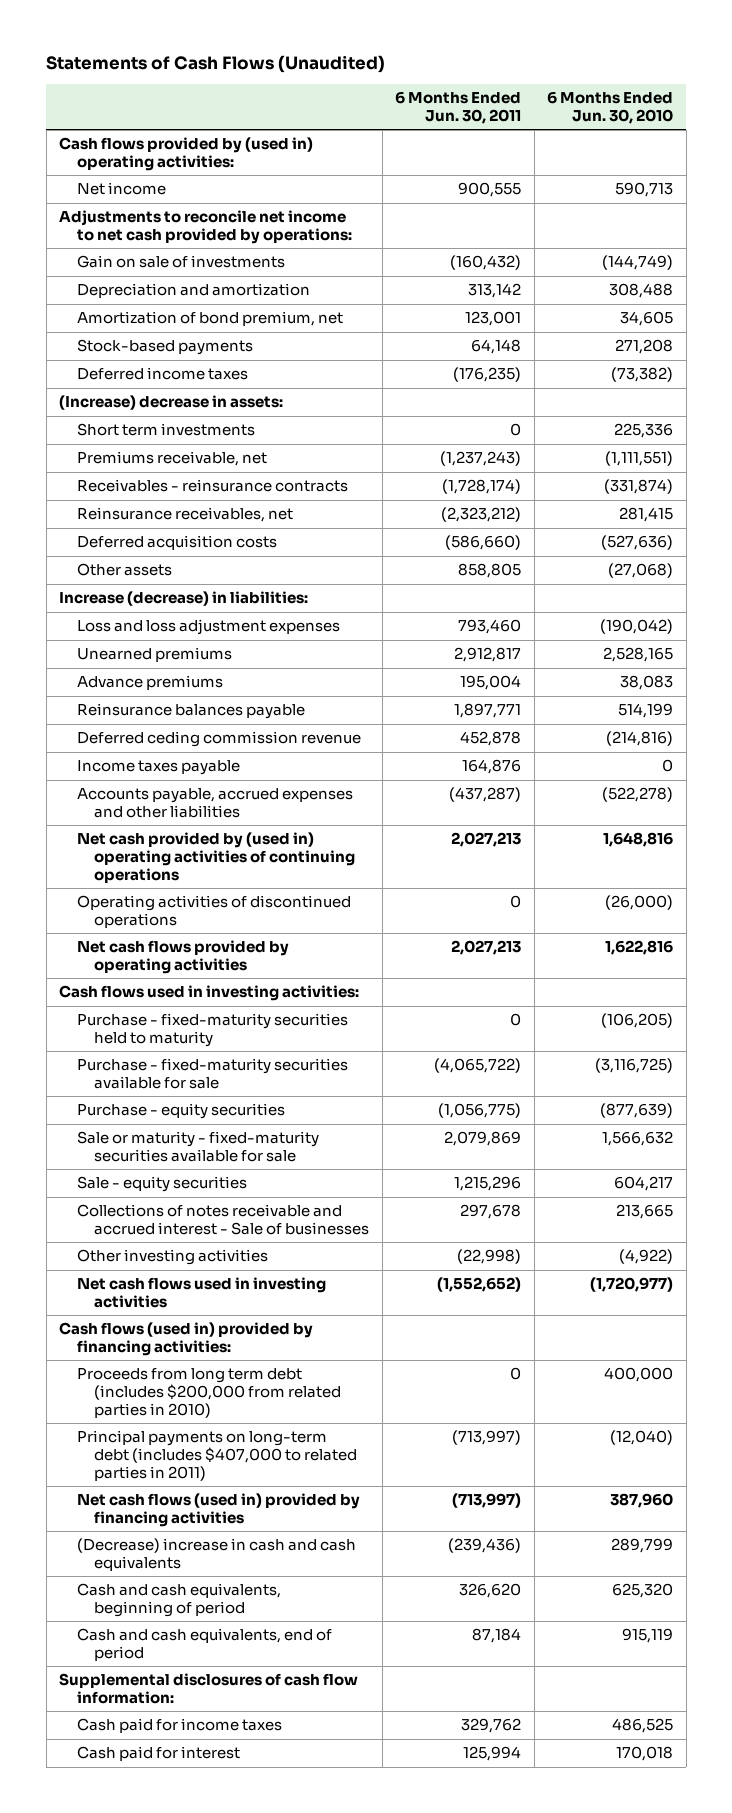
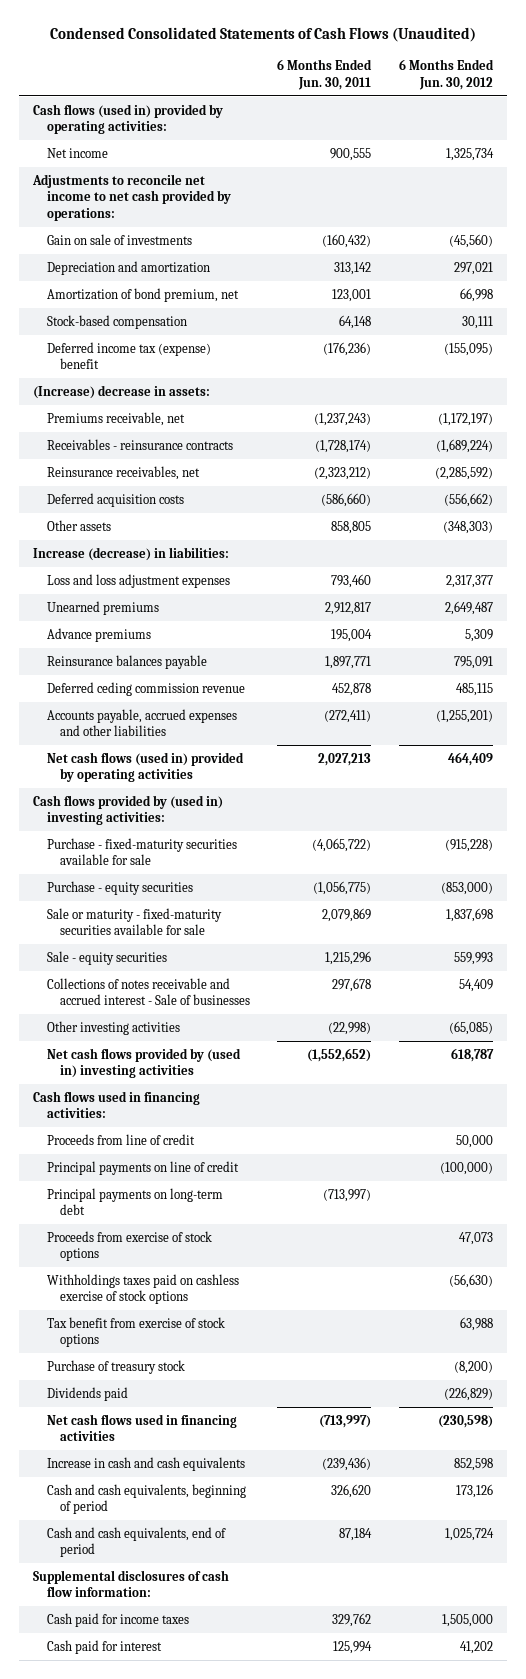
- Statements of Cash Flows (Unaudited)
+ Condensed Consolidated Statements of Cash Flows (Unaudited)
- | 6 Months Ended Jun. 30, 2011 | 6 Months Ended Jun. 30, 2010
+ | 6 Months Ended Jun. 30, 2011 | 6 Months Ended Jun. 30, 2012
- Cash flows provided by (used in) operating activities:
+ Cash flows (used in) provided by operating activities:
- Stock-based payments | 64,148 | 271,208
- Deferred income taxes | (176,235) | (73,382)
+ Stock-based compensation | 64,148 | 30,111
+ Deferred income tax (expense) benefit | (176,236) | (155,095)
- Short term investments | 0 | 225,336
- Income taxes payable | 164,876 | 0
- Accounts payable, accrued expenses and other liabilities | (437,287) | (522,278)
- Net cash provided by (used in) operating activities of continuing operations | 2,027,213 | 1,648,816
- Operating activities of discontinued operations | 0 | (26,000)
- Net cash flows provided by operating activities | 2,027,213 | 1,622,816
- Cash flows used in investing activities:
- Purchase - fixed-maturity securities held to maturity | 0 | (106,205)
+ Accounts payable, accrued expenses and other liabilities | (272,411) | (1,255,201)
+ Net cash flows (used in) provided by operating activities | 2,027,213 | 464,409
+ Cash flows provided by (used in) investing activities:
- Net cash flows used in investing activities | (1,552,652) | (1,720,977)
- Cash flows (used in) provided by financing activities:
- Proceeds from long term debt (includes $200,000 from related parties in 2010) | 0 | 400,000
- Principal payments on long-term debt (includes $407,000 to related parties in 2011) | (713,997) | (12,040)
- Net cash flows (used in) provided by financing activities | (713,997) | 387,960
- (Decrease) increase in cash and cash equivalents | (239,436) | 289,799
+ Net cash flows provided by (used in) investing activities | (1,552,652) | 618,787
+ Cash flows used in financing activities:
+ Proceeds from line of credit | | 50,000
+ Principal payments on line of credit | | (100,000)
+ Principal payments on long-term debt | (713,997) |
+ Proceeds from exercise of stock options | | 47,073
+ Withholdings taxes paid on cashless exercise of stock options | | (56,630)
+ Tax benefit from exercise of stock options | | 63,988
+ Purchase of treasury stock | | (8,200)
+ Dividends paid | | (226,829)
+ Net cash flows used in financing activities | (713,997) | (230,598)
+ Increase in cash and cash equivalents | (239,436) | 852,598

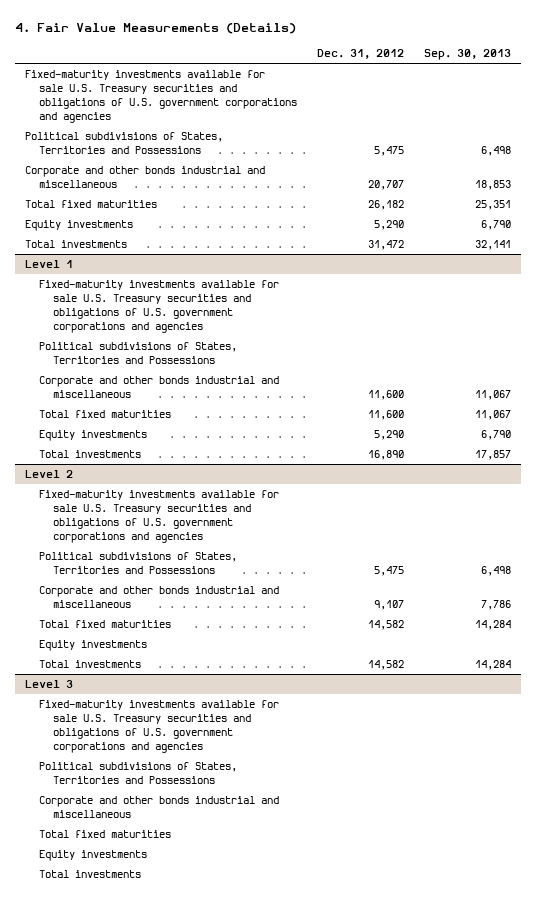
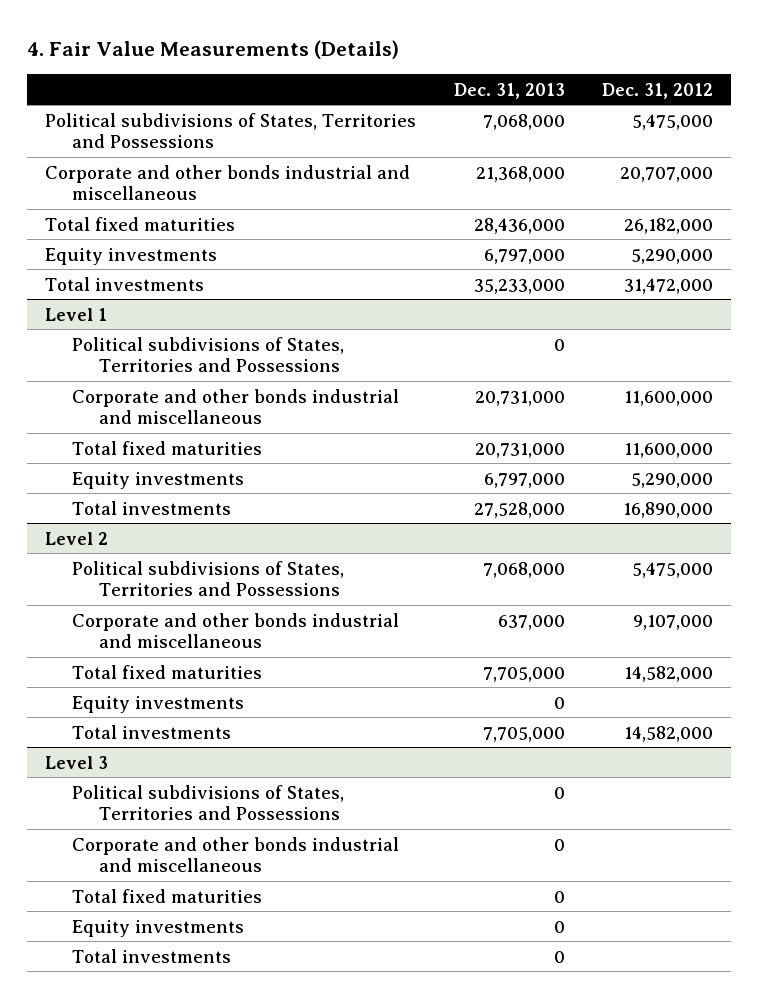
- | Dec. 31, 2012 | Sep. 30, 2013
+ | Dec. 31, 2013 | Dec. 31, 2012
- Fixed-maturity investments available for sale U.S. Treasury securities and obligations of U.S. government corporations and agencies
- Political subdivisions of States, Territories and Possessions | 5,475 | 6,498
- Corporate and other bonds industrial and miscellaneous | 20,707 | 18,853
- Total fixed maturities | 26,182 | 25,351
- Equity investments | 5,290 | 6,790
- Total investments | 31,472 | 32,141
+ Political subdivisions of States, Territories and Possessions | 7,068,000 | 5,475,000
+ Corporate and other bonds industrial and miscellaneous | 21,368,000 | 20,707,000
+ Total fixed maturities | 28,436,000 | 26,182,000
+ Equity investments | 6,797,000 | 5,290,000
+ Total investments | 35,233,000 | 31,472,000
@ Level 1
- Fixed-maturity investments available for sale U.S. Treasury securities and obligations of U.S. government corporations and agencies
- Corporate and other bonds industrial and miscellaneous | 11,600 | 11,067
- Total fixed maturities | 11,600 | 11,067
- Equity investments | 5,290 | 6,790
- Total investments | 16,890 | 17,857
+ Corporate and other bonds industrial and miscellaneous | 20,731,000 | 11,600,000
+ Total fixed maturities | 20,731,000 | 11,600,000
+ Equity investments | 6,797,000 | 5,290,000
+ Total investments | 27,528,000 | 16,890,000
@ Level 2
- Fixed-maturity investments available for sale U.S. Treasury securities and obligations of U.S. government corporations and agencies
- Political subdivisions of States, Territories and Possessions | 5,475 | 6,498
- Corporate and other bonds industrial and miscellaneous | 9,107 | 7,786
- Total fixed maturities | 14,582 | 14,284
+ Political subdivisions of States, Territories and Possessions | 7,068,000 | 5,475,000
+ Corporate and other bonds industrial and miscellaneous | 637,000 | 9,107,000
+ Total fixed maturities | 7,705,000 | 14,582,000
- Total investments | 14,582 | 14,284
+ Total investments | 7,705,000 | 14,582,000
@ Level 3
- Fixed-maturity investments available for sale U.S. Treasury securities and obligations of U.S. government corporations and agencies

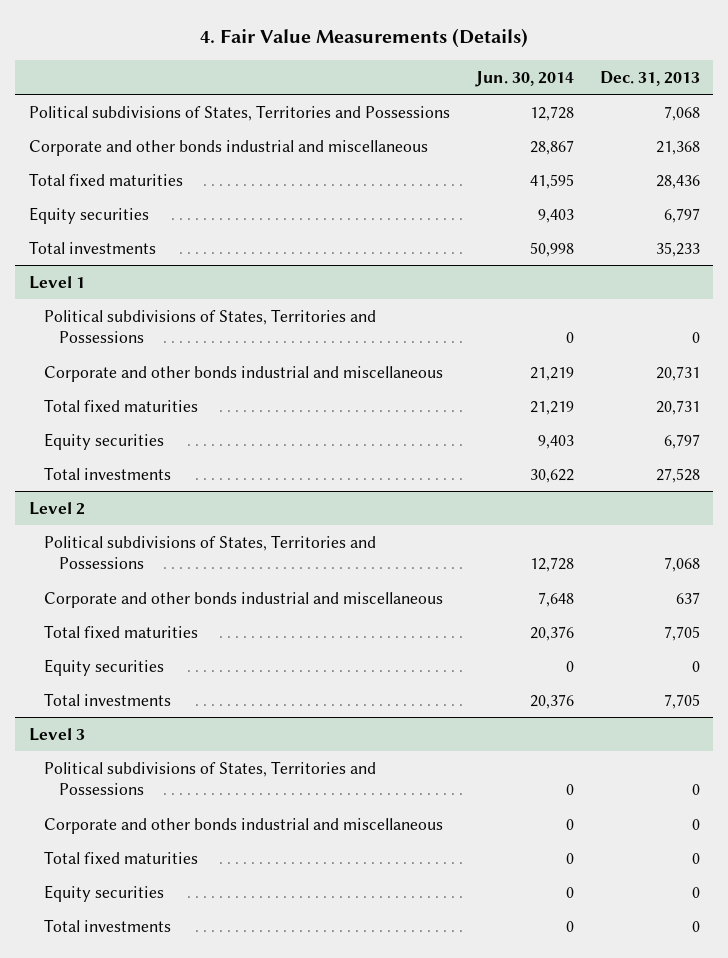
- | Dec. 31, 2013 | Dec. 31, 2012
+ | Jun. 30, 2014 | Dec. 31, 2013
- Political subdivisions of States, Territories and Possessions | 7,068,000 | 5,475,000
- Corporate and other bonds industrial and miscellaneous | 21,368,000 | 20,707,000
- Total fixed maturities | 28,436,000 | 26,182,000
- Equity investments | 6,797,000 | 5,290,000
- Total investments | 35,233,000 | 31,472,000
+ Political subdivisions of States, Territories and Possessions | 12,728 | 7,068
+ Corporate and other bonds industrial and miscellaneous | 28,867 | 21,368
+ Total fixed maturities | 41,595 | 28,436
+ Equity securities | 9,403 | 6,797
+ Total investments | 50,998 | 35,233
@ Level 1
- Corporate and other bonds industrial and miscellaneous | 20,731,000 | 11,600,000
- Total fixed maturities | 20,731,000 | 11,600,000
- Equity investments | 6,797,000 | 5,290,000
- Total investments | 27,528,000 | 16,890,000
+ Corporate and other bonds industrial and miscellaneous | 21,219 | 20,731
+ Total fixed maturities | 21,219 | 20,731
+ Equity securities | 9,403 | 6,797
+ Total investments | 30,622 | 27,528
@ Level 2
- Political subdivisions of States, Territories and Possessions | 7,068,000 | 5,475,000
- Corporate and other bonds industrial and miscellaneous | 637,000 | 9,107,000
- Total fixed maturities | 7,705,000 | 14,582,000
- Equity investments | 0 |
- Total investments | 7,705,000 | 14,582,000
+ Political subdivisions of States, Territories and Possessions | 12,728 | 7,068
+ Corporate and other bonds industrial and miscellaneous | 7,648 | 637
+ Total fixed maturities | 20,376 | 7,705
+ Equity securities | 0 | 0
+ Total investments | 20,376 | 7,705
@ Level 3
- Equity investments | 0 |
+ Equity securities | 0 | 0

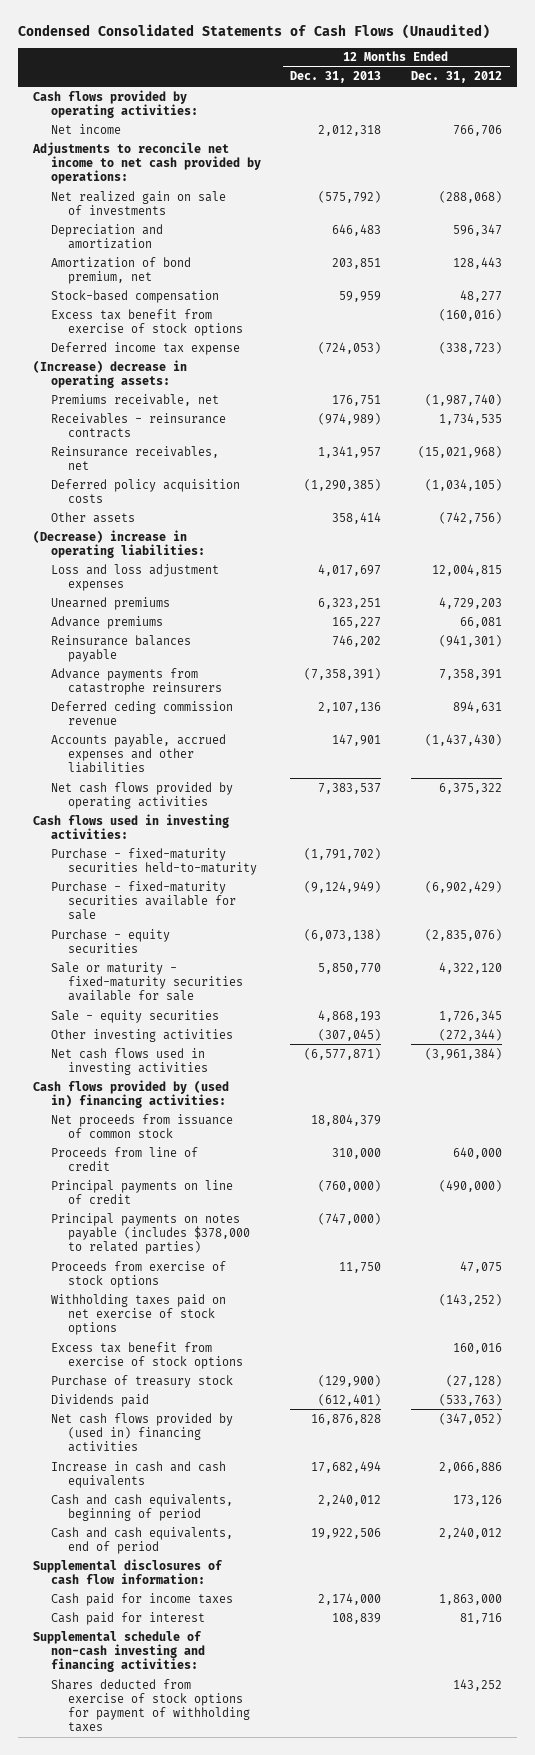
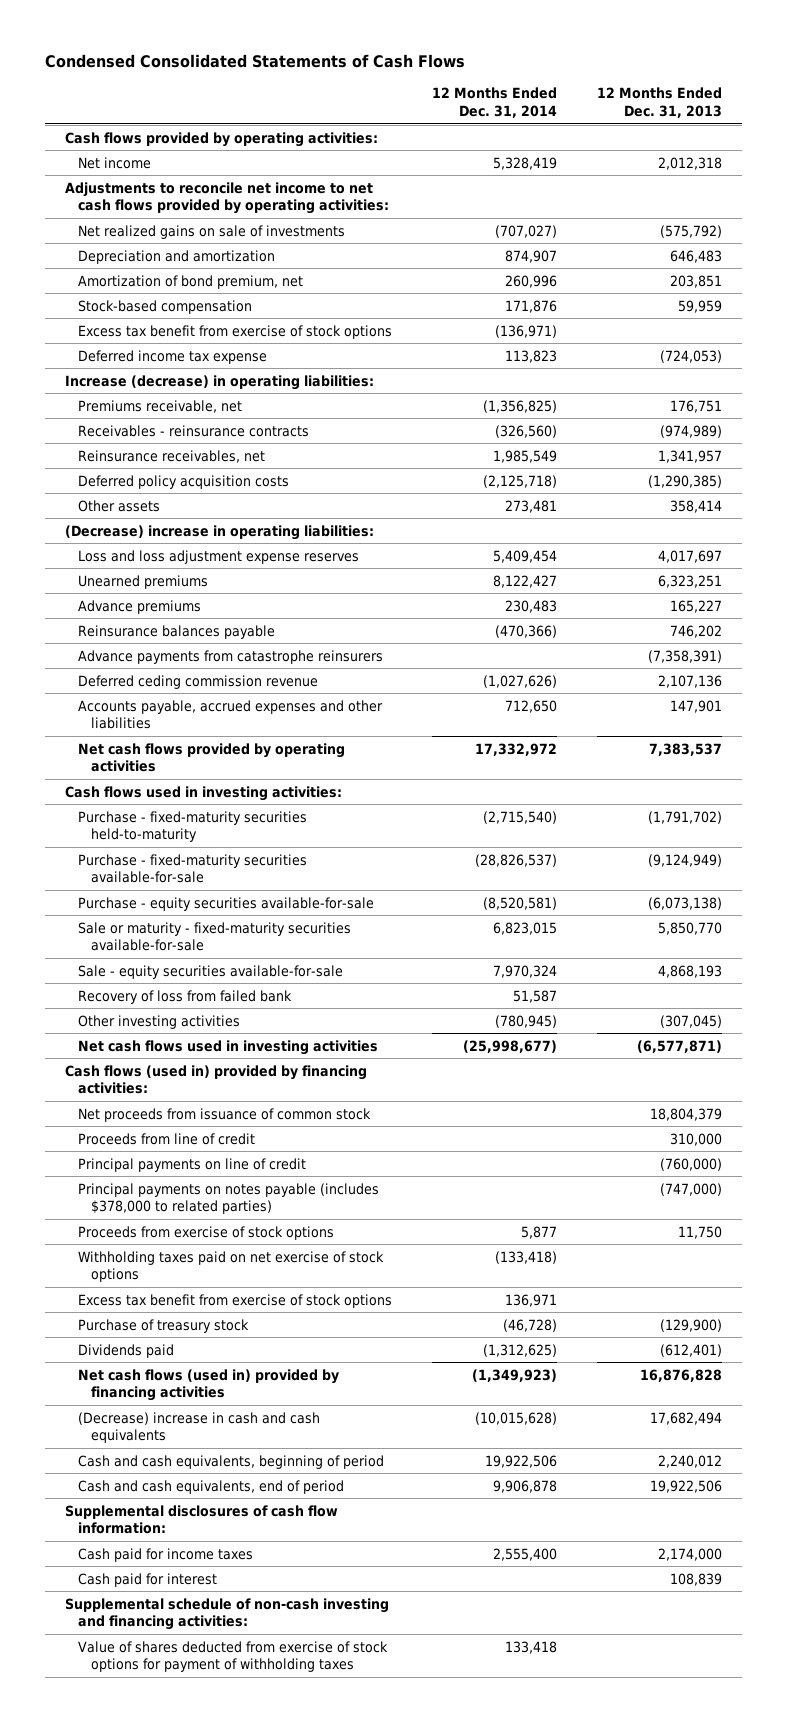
- Condensed Consolidated Statements of Cash Flows (Unaudited)
+ Condensed Consolidated Statements of Cash Flows
- | 12 Months Ended Dec. 31, 2013 | 12 Months Ended Dec. 31, 2012
+ | 12 Months Ended Dec. 31, 2014 | 12 Months Ended Dec. 31, 2013
- Adjustments to reconcile net income to net cash provided by operations:
- Net realized gain on sale of investments | (575,792) | (288,068)
+ Adjustments to reconcile net income to net cash flows provided by operating activities:
+ Net realized gains on sale of investments | (707,027) | (575,792)
- (Increase) decrease in operating assets:
+ Increase (decrease) in operating liabilities:
- Loss and loss adjustment expenses | 4,017,697 | 12,004,815
+ Loss and loss adjustment expense reserves | 5,409,454 | 4,017,697
- Purchase - fixed-maturity securities available for sale | (9,124,949) | (6,902,429)
- Purchase - equity securities | (6,073,138) | (2,835,076)
- Sale or maturity - fixed-maturity securities available for sale | 5,850,770 | 4,322,120
- Sale - equity securities | 4,868,193 | 1,726,345
+ Purchase - fixed-maturity securities available-for-sale | (28,826,537) | (9,124,949)
+ Purchase - equity securities available-for-sale | (8,520,581) | (6,073,138)
+ Sale or maturity - fixed-maturity securities available-for-sale | 6,823,015 | 5,850,770
+ Sale - equity securities available-for-sale | 7,970,324 | 4,868,193
+ Recovery of loss from failed bank | 51,587 |
- Cash flows provided by (used in) financing activities:
+ Cash flows (used in) provided by financing activities:
- Net cash flows provided by (used in) financing activities | 16,876,828 | (347,052)
- Increase in cash and cash equivalents | 17,682,494 | 2,066,886
+ Net cash flows (used in) provided by financing activities | (1,349,923) | 16,876,828
+ (Decrease) increase in cash and cash equivalents | (10,015,628) | 17,682,494
- Shares deducted from exercise of stock options for payment of withholding taxes | | 143,252
+ Value of shares deducted from exercise of stock options for payment of withholding taxes | 133,418 |

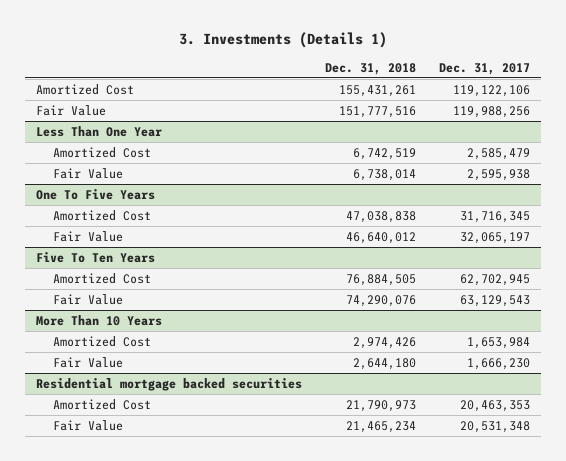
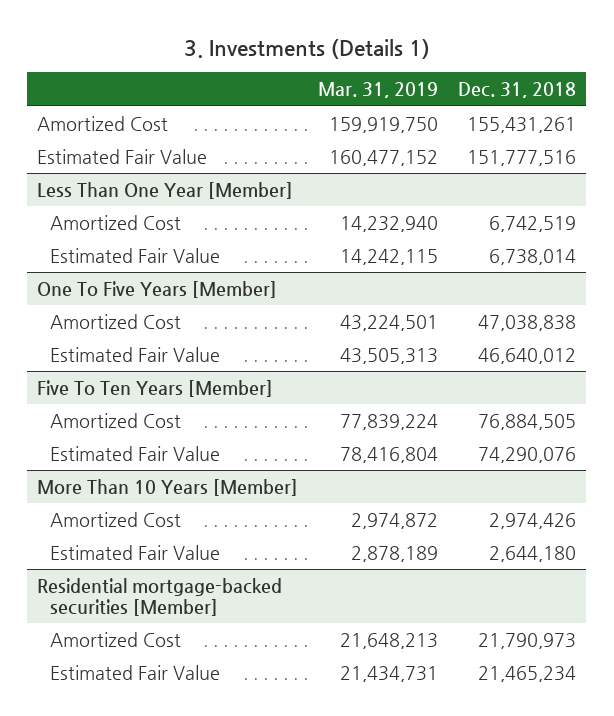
- | Dec. 31, 2018 | Dec. 31, 2017
+ | Mar. 31, 2019 | Dec. 31, 2018
- Fair Value | 151,777,516 | 119,988,256
- Less Than One Year
+ Estimated Fair Value | 160,477,152 | 151,777,516
+ Less Than One Year [Member]
- Fair Value | 6,738,014 | 2,595,938
- One To Five Years
+ Estimated Fair Value | 14,242,115 | 6,738,014
+ One To Five Years [Member]
- Fair Value | 46,640,012 | 32,065,197
- Five To Ten Years
+ Estimated Fair Value | 43,505,313 | 46,640,012
+ Five To Ten Years [Member]
- Fair Value | 74,290,076 | 63,129,543
- More Than 10 Years
+ Estimated Fair Value | 78,416,804 | 74,290,076
+ More Than 10 Years [Member]
- Fair Value | 2,644,180 | 1,666,230
- Residential mortgage backed securities
+ Estimated Fair Value | 2,878,189 | 2,644,180
+ Residential mortgage-backed securities [Member]
- Fair Value | 21,465,234 | 20,531,348
+ Estimated Fair Value | 21,434,731 | 21,465,234

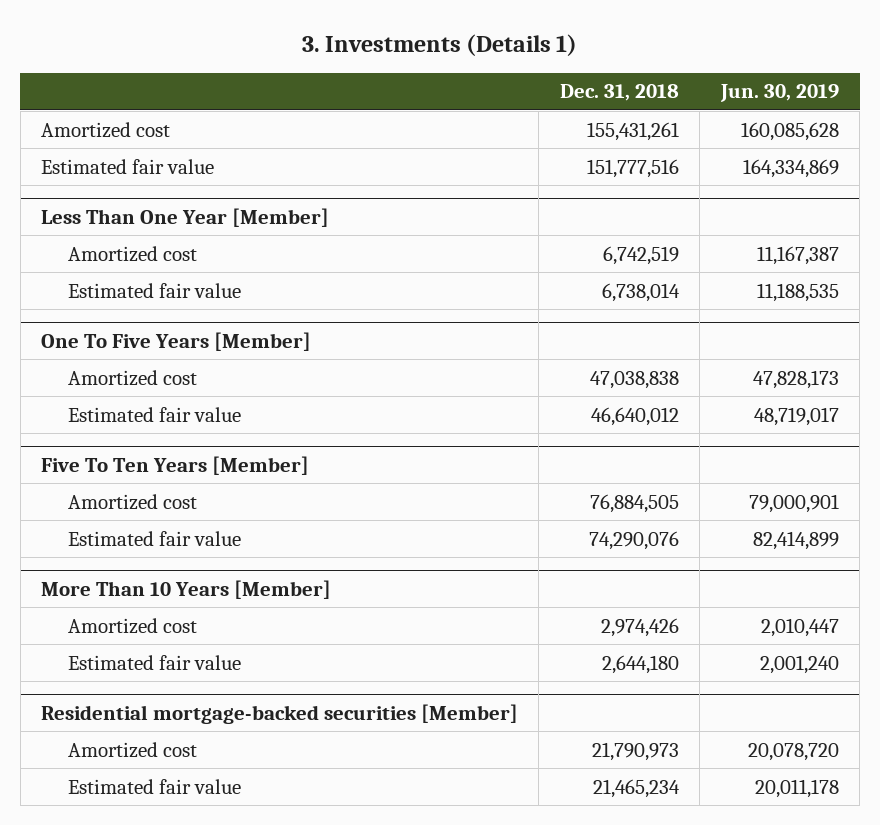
- | Mar. 31, 2019 | Dec. 31, 2018
+ | Dec. 31, 2018 | Jun. 30, 2019
- Amortized Cost | 159,919,750 | 155,431,261
- Estimated Fair Value | 160,477,152 | 151,777,516
+ Amortized cost | 155,431,261 | 160,085,628
+ Estimated fair value | 151,777,516 | 164,334,869
@ Less Than One Year [Member]
- Amortized Cost | 14,232,940 | 6,742,519
- Estimated Fair Value | 14,242,115 | 6,738,014
+ Amortized cost | 6,742,519 | 11,167,387
+ Estimated fair value | 6,738,014 | 11,188,535
@ One To Five Years [Member]
- Amortized Cost | 43,224,501 | 47,038,838
- Estimated Fair Value | 43,505,313 | 46,640,012
+ Amortized cost | 47,038,838 | 47,828,173
+ Estimated fair value | 46,640,012 | 48,719,017
@ Five To Ten Years [Member]
- Amortized Cost | 77,839,224 | 76,884,505
- Estimated Fair Value | 78,416,804 | 74,290,076
+ Amortized cost | 76,884,505 | 79,000,901
+ Estimated fair value | 74,290,076 | 82,414,899
@ More Than 10 Years [Member]
- Amortized Cost | 2,974,872 | 2,974,426
- Estimated Fair Value | 2,878,189 | 2,644,180
+ Amortized cost | 2,974,426 | 2,010,447
+ Estimated fair value | 2,644,180 | 2,001,240
@ Residential mortgage-backed securities [Member]
- Amortized Cost | 21,648,213 | 21,790,973
- Estimated Fair Value | 21,434,731 | 21,465,234
+ Amortized cost | 21,790,973 | 20,078,720
+ Estimated fair value | 21,465,234 | 20,011,178

